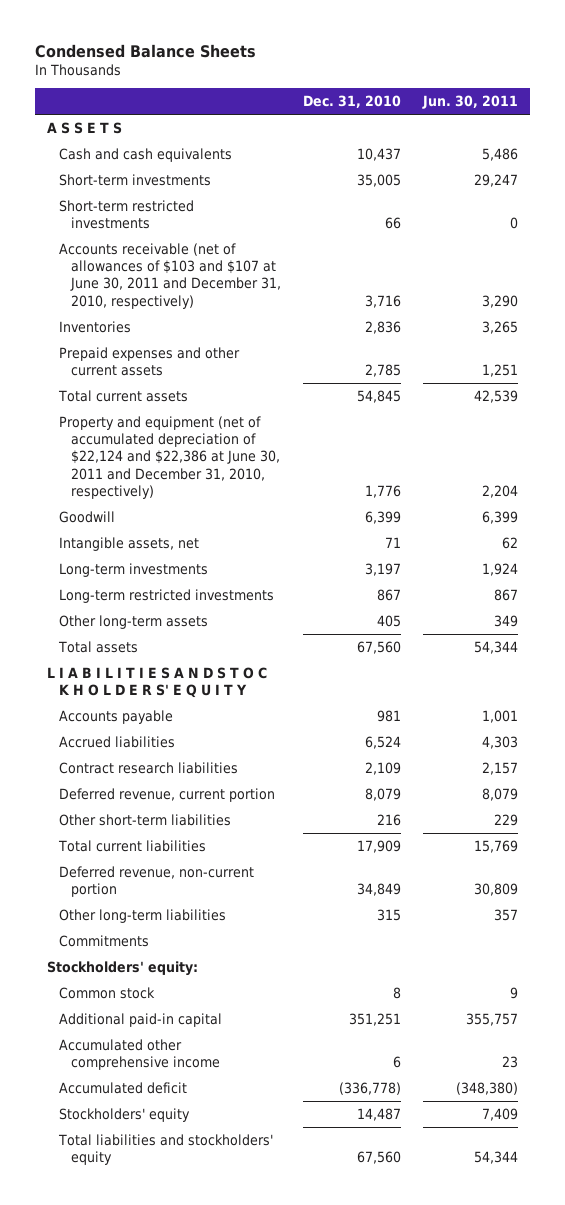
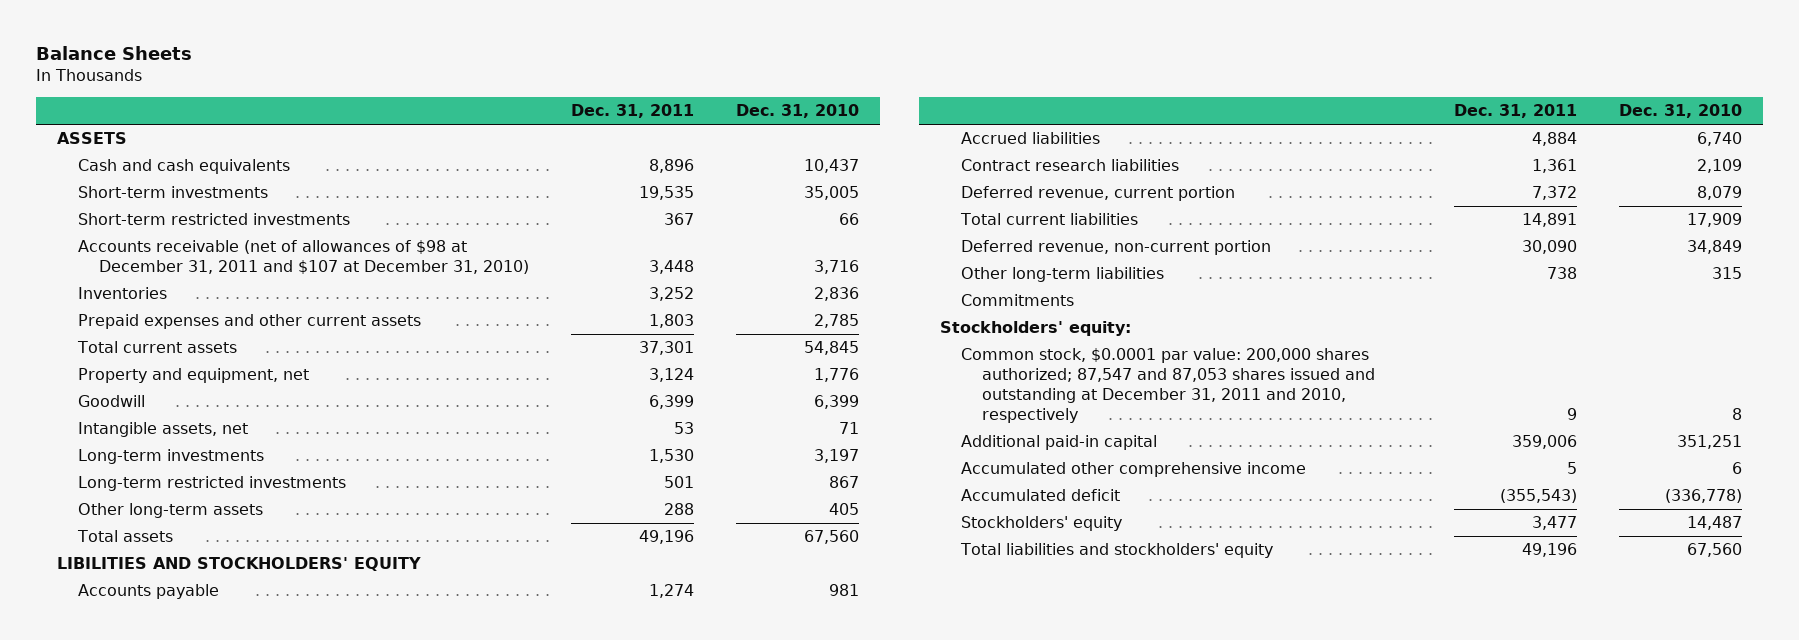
- Condensed Balance Sheets
+ Balance Sheets
- | Dec. 31, 2010 | Jun. 30, 2011
+ | Dec. 31, 2011 | Dec. 31, 2010
- A S S E T S
+ ASSETS
- Accounts receivable (net of allowances of $103 and $107 at June 30, 2011 and December 31, 2010, respectively) | 3,716 | 3,290
+ Accounts receivable (net of allowances of $98 at December 31, 2011 and $107 at December 31, 2010) | 3,448 | 3,716
- Property and equipment (net of accumulated depreciation of $22,124 and $22,386 at June 30, 2011 and December 31, 2010, respectively) | 1,776 | 2,204
+ Property and equipment, net | 3,124 | 1,776
- L I A B I L I T I E S A N D S T O C K H O L D E R S' E Q U I T Y
+ LIBILITIES AND STOCKHOLDERS' EQUITY
- Accrued liabilities | 6,524 | 4,303
+ Accrued liabilities | 4,884 | 6,740
- Other short-term liabilities | 216 | 229
- Common stock | 8 | 9
+ Common stock, $0.0001 par value: 200,000 shares authorized; 87,547 and 87,053 shares issued and outstanding at December 31, 2011 and 2010, respectively | 9 | 8

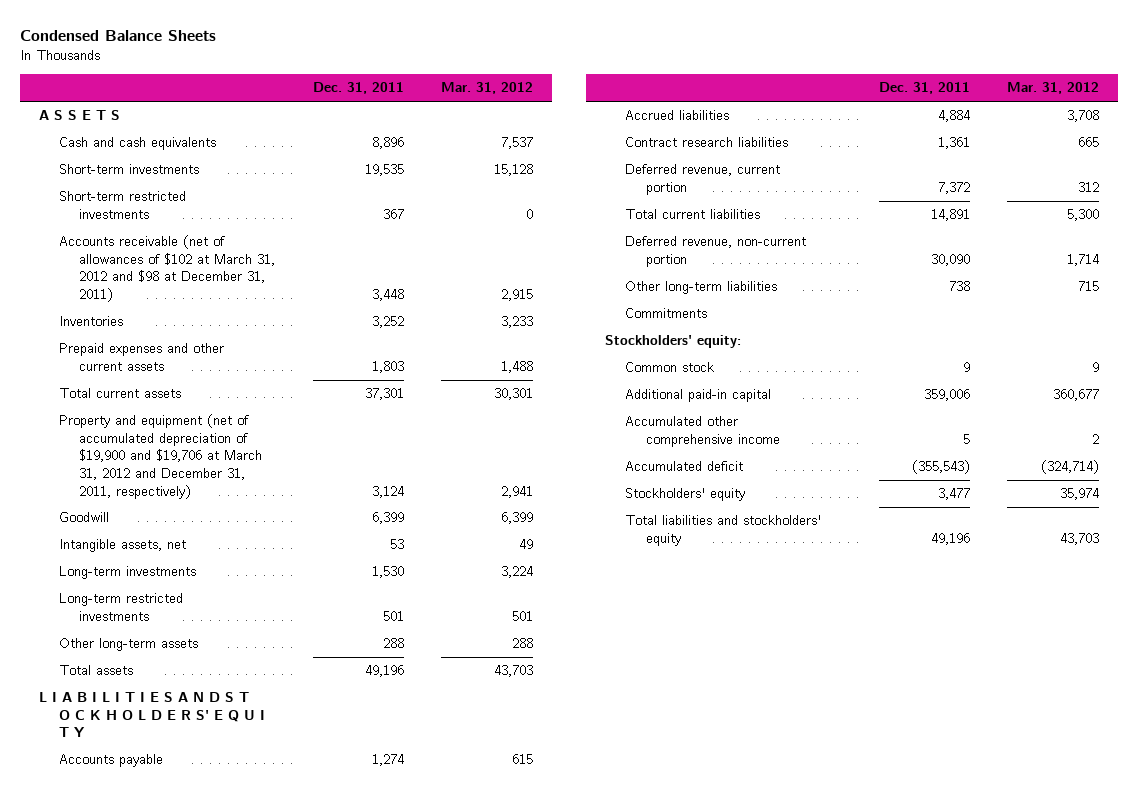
- Balance Sheets
+ Condensed Balance Sheets
- | Dec. 31, 2011 | Dec. 31, 2010
+ | Dec. 31, 2011 | Mar. 31, 2012
- ASSETS
+ A S S E T S
- Accounts receivable (net of allowances of $98 at December 31, 2011 and $107 at December 31, 2010) | 3,448 | 3,716
+ Accounts receivable (net of allowances of $102 at March 31, 2012 and $98 at December 31, 2011) | 3,448 | 2,915
- Property and equipment, net | 3,124 | 1,776
+ Property and equipment (net of accumulated depreciation of $19,900 and $19,706 at March 31, 2012 and December 31, 2011, respectively) | 3,124 | 2,941
- LIBILITIES AND STOCKHOLDERS' EQUITY
+ L I A B I L I T I E S A N D S T O C K H O L D E R S' E Q U I T Y
- Common stock, $0.0001 par value: 200,000 shares authorized; 87,547 and 87,053 shares issued and outstanding at December 31, 2011 and 2010, respectively | 9 | 8
+ Common stock | 9 | 9

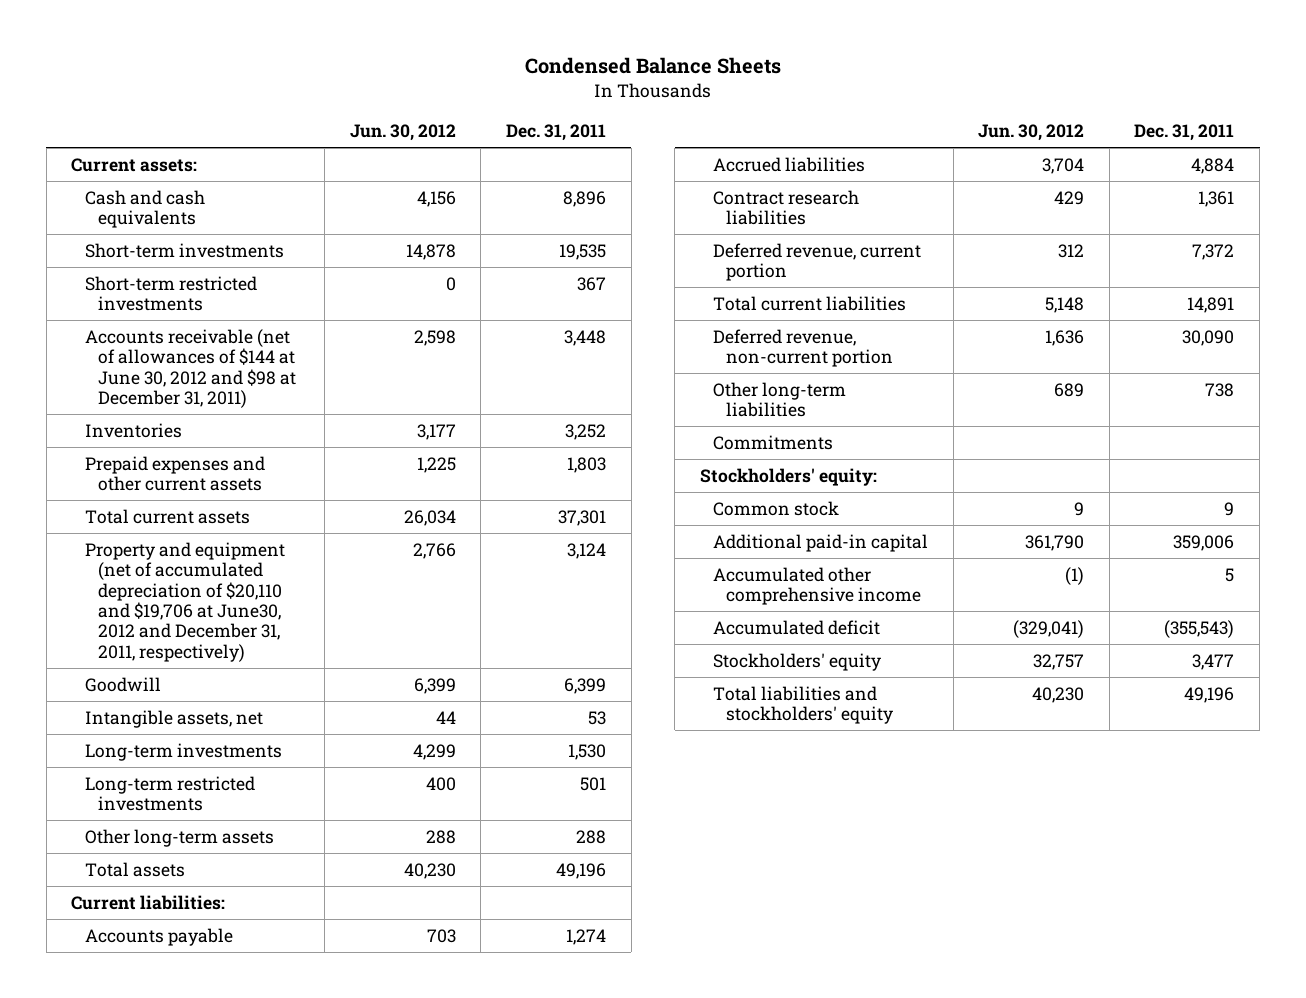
- | Dec. 31, 2011 | Mar. 31, 2012
+ | Jun. 30, 2012 | Dec. 31, 2011
- A S S E T S
+ Current assets:
- Accounts receivable (net of allowances of $102 at March 31, 2012 and $98 at December 31, 2011) | 3,448 | 2,915
+ Accounts receivable (net of allowances of $144 at June 30, 2012 and $98 at December 31, 2011) | 2,598 | 3,448
- Property and equipment (net of accumulated depreciation of $19,900 and $19,706 at March 31, 2012 and December 31, 2011, respectively) | 3,124 | 2,941
+ Property and equipment (net of accumulated depreciation of $20,110 and $19,706 at June30, 2012 and December 31, 2011, respectively) | 2,766 | 3,124
- L I A B I L I T I E S A N D S T O C K H O L D E R S' E Q U I T Y
+ Current liabilities:

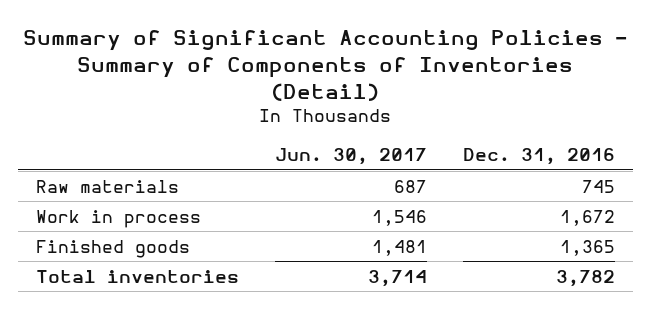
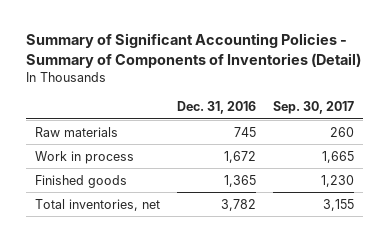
- | Jun. 30, 2017 | Dec. 31, 2016
+ | Dec. 31, 2016 | Sep. 30, 2017
- Total inventories | 3,714 | 3,782
+ Total inventories, net | 3,782 | 3,155

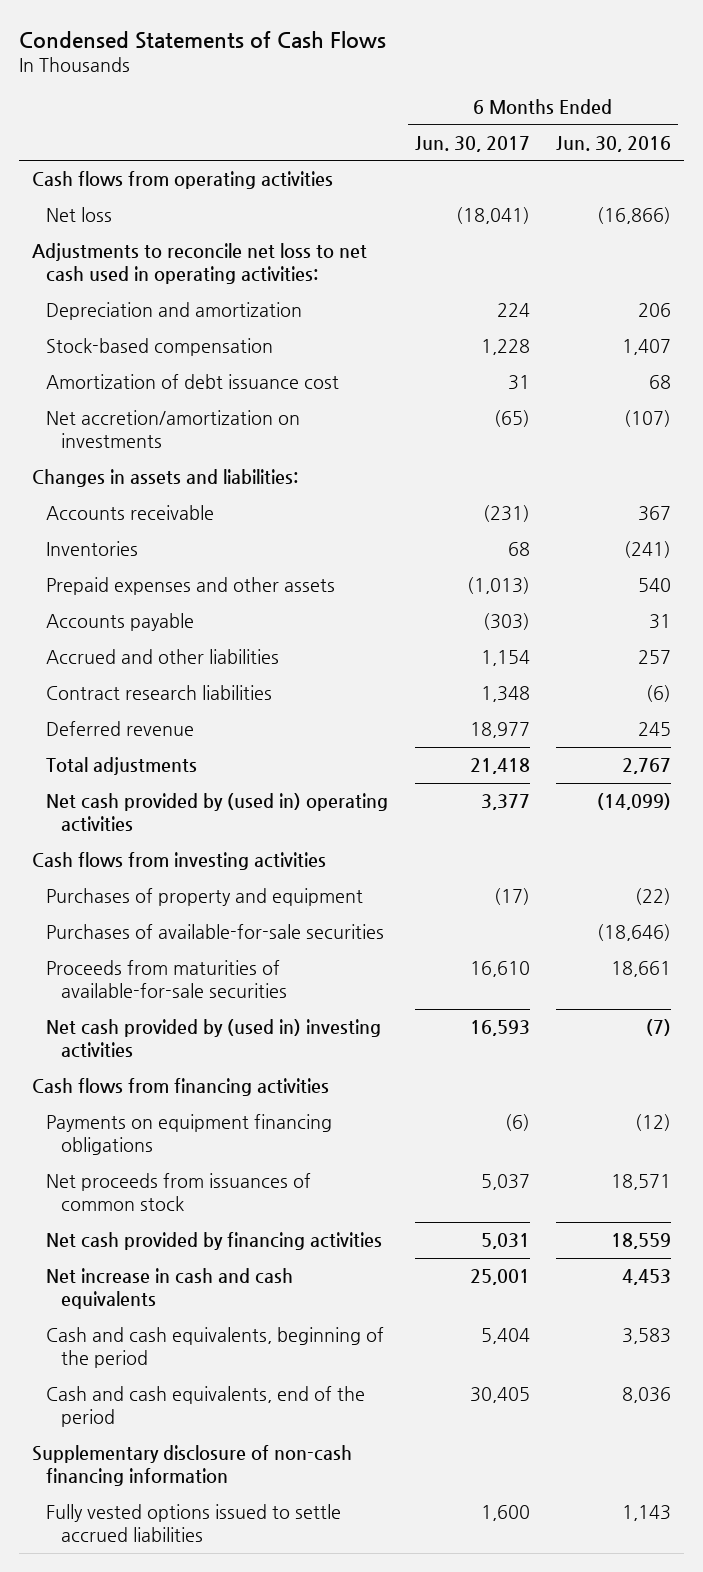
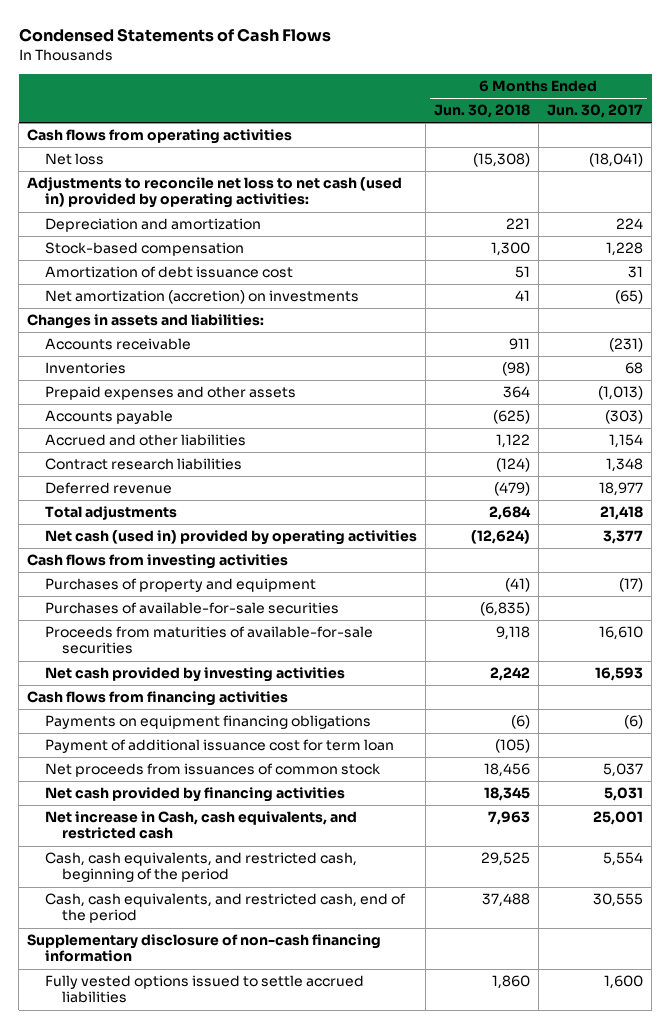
- | 6 Months Ended Jun. 30, 2017 | 6 Months Ended Jun. 30, 2016
+ | 6 Months Ended Jun. 30, 2018 | 6 Months Ended Jun. 30, 2017
- Adjustments to reconcile net loss to net cash used in operating activities:
+ Adjustments to reconcile net loss to net cash (used in) provided by operating activities:
- Net accretion/amortization on investments | (65) | (107)
+ Net amortization (accretion) on investments | 41 | (65)
- Net cash provided by (used in) operating activities | 3,377 | (14,099)
+ Net cash (used in) provided by operating activities | (12,624) | 3,377
- Net cash provided by (used in) investing activities | 16,593 | (7)
+ Net cash provided by investing activities | 2,242 | 16,593
+ Payment of additional issuance cost for term loan | (105) |
- Net increase in cash and cash equivalents | 25,001 | 4,453
- Cash and cash equivalents, beginning of the period | 5,404 | 3,583
- Cash and cash equivalents, end of the period | 30,405 | 8,036
+ Net increase in Cash, cash equivalents, and restricted cash | 7,963 | 25,001
+ Cash, cash equivalents, and restricted cash, beginning of the period | 29,525 | 5,554
+ Cash, cash equivalents, and restricted cash, end of the period | 37,488 | 30,555

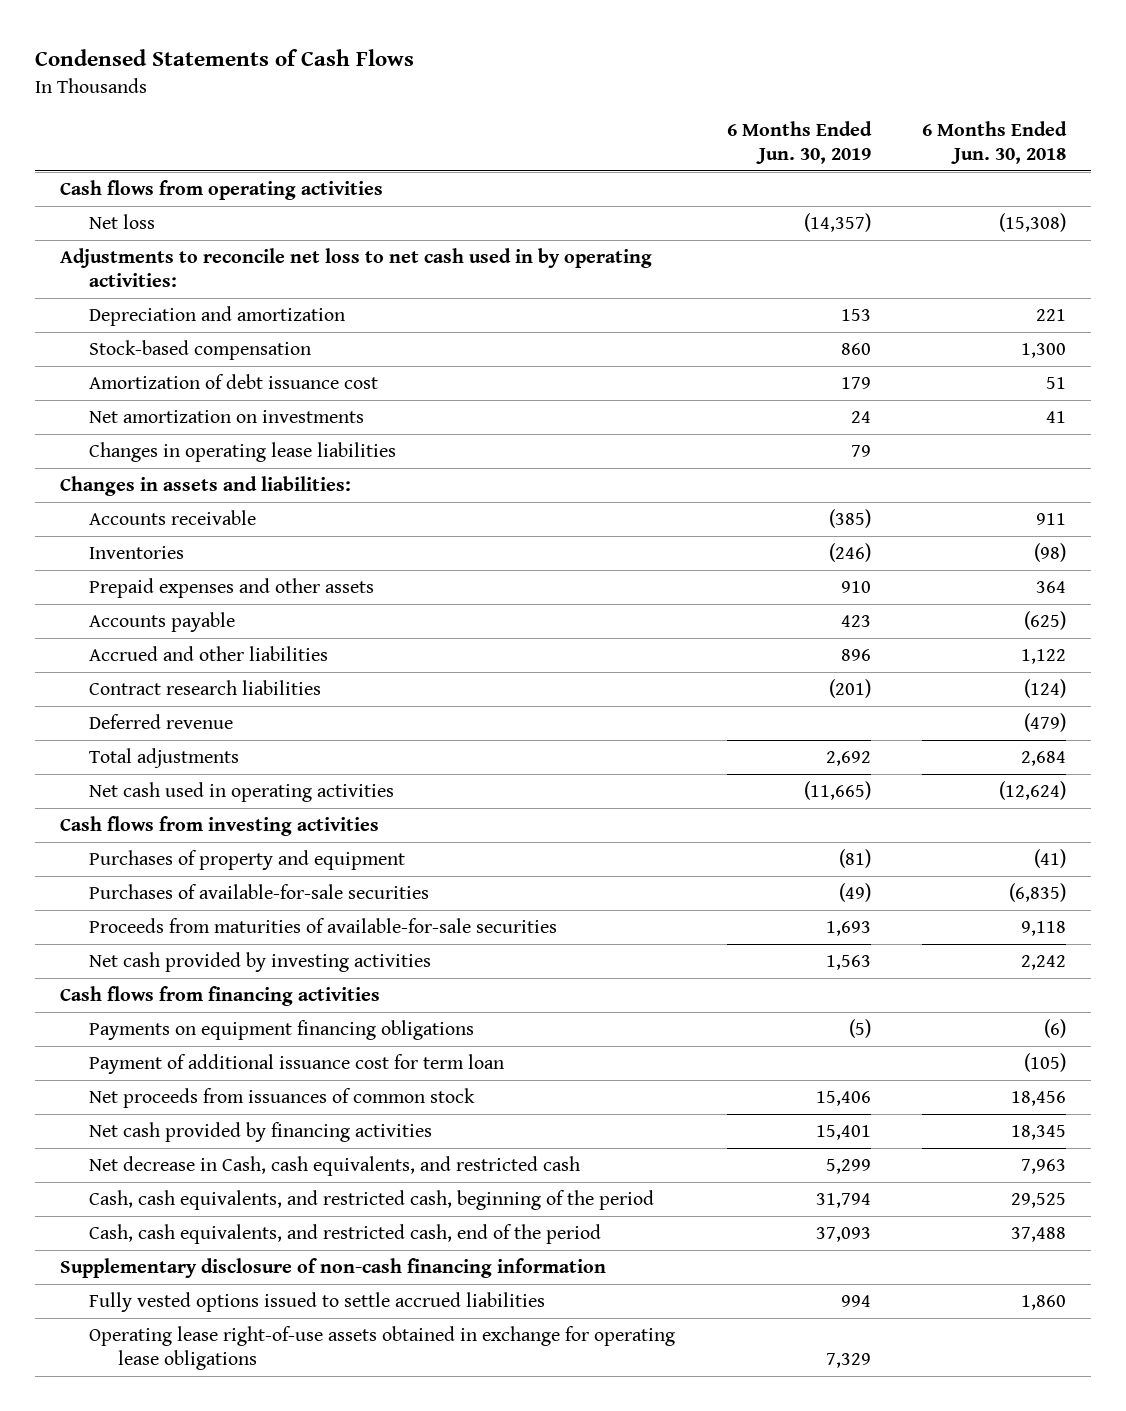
- | 6 Months Ended Jun. 30, 2018 | 6 Months Ended Jun. 30, 2017
+ | 6 Months Ended Jun. 30, 2019 | 6 Months Ended Jun. 30, 2018
- Adjustments to reconcile net loss to net cash (used in) provided by operating activities:
+ Adjustments to reconcile net loss to net cash used in by operating activities:
- Net amortization (accretion) on investments | 41 | (65)
+ Net amortization on investments | 24 | 41
+ Changes in operating lease liabilities | 79 |
- Net cash (used in) provided by operating activities | (12,624) | 3,377
+ Net cash used in operating activities | (11,665) | (12,624)
- Net increase in Cash, cash equivalents, and restricted cash | 7,963 | 25,001
+ Net decrease in Cash, cash equivalents, and restricted cash | 5,299 | 7,963
+ Operating lease right-of-use assets obtained in exchange for operating lease obligations | 7,329 |

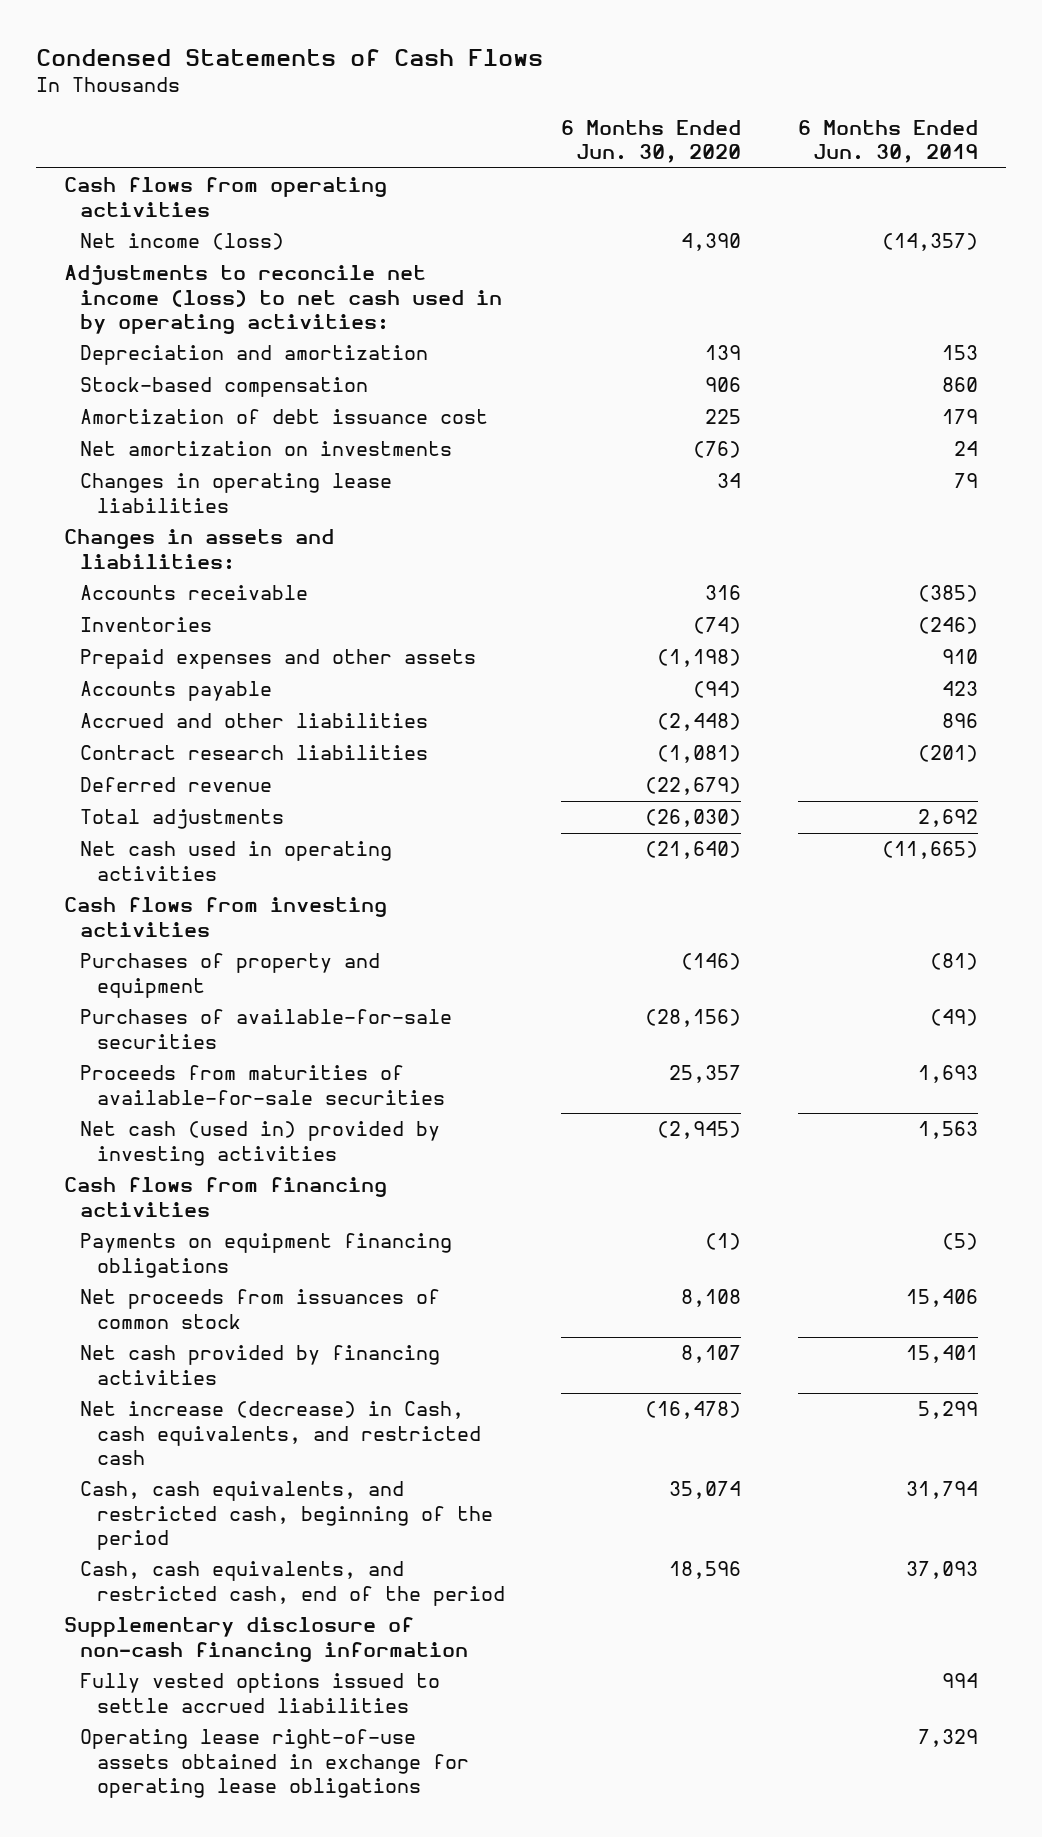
- | 6 Months Ended Jun. 30, 2019 | 6 Months Ended Jun. 30, 2018
+ | 6 Months Ended Jun. 30, 2020 | 6 Months Ended Jun. 30, 2019
- Net loss | (14,357) | (15,308)
- Adjustments to reconcile net loss to net cash used in by operating activities:
+ Net income (loss) | 4,390 | (14,357)
+ Adjustments to reconcile net income (loss) to net cash used in by operating activities:
- Net cash provided by investing activities | 1,563 | 2,242
+ Net cash (used in) provided by investing activities | (2,945) | 1,563
- Payment of additional issuance cost for term loan | | (105)
- Net decrease in Cash, cash equivalents, and restricted cash | 5,299 | 7,963
+ Net increase (decrease) in Cash, cash equivalents, and restricted cash | (16,478) | 5,299

